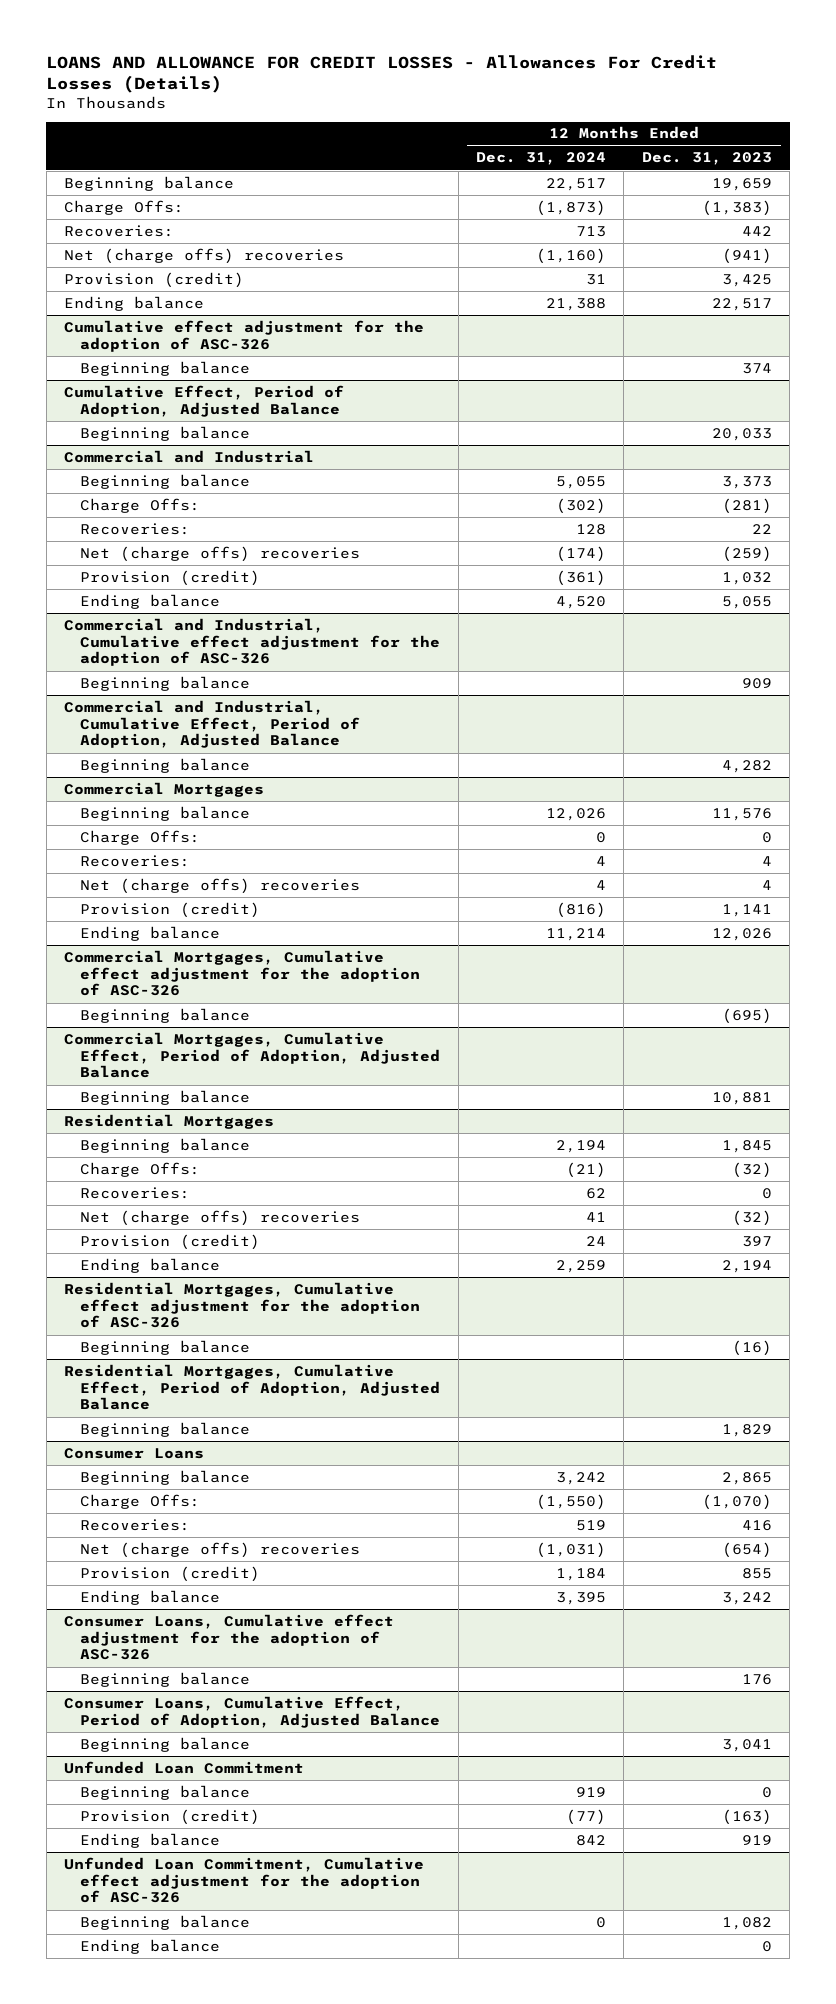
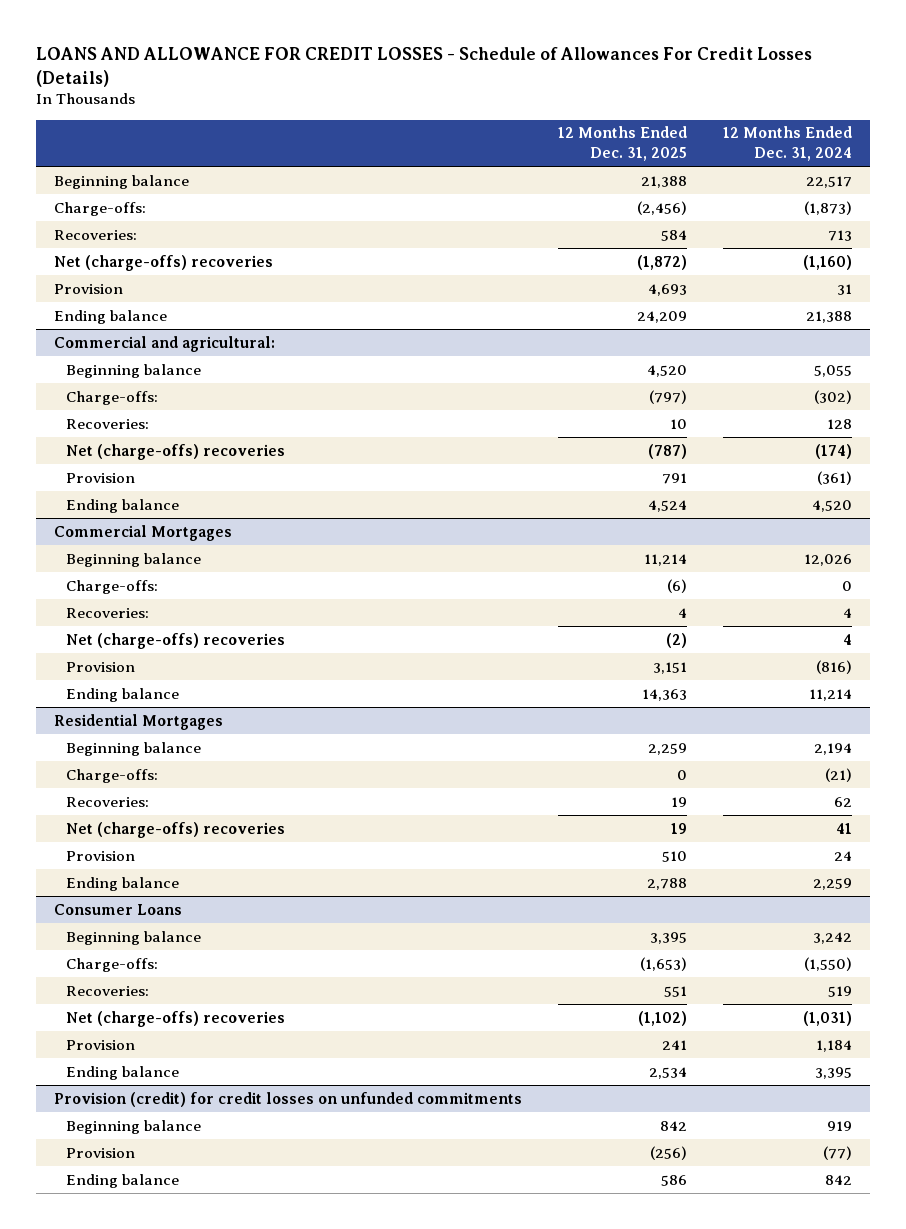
- LOANS AND ALLOWANCE FOR CREDIT LOSSES - Allowances For Credit Losses (Details)
+ LOANS AND ALLOWANCE FOR CREDIT LOSSES - Schedule of Allowances For Credit Losses (Details)
- | 12 Months Ended Dec. 31, 2024 | 12 Months Ended Dec. 31, 2023
+ | 12 Months Ended Dec. 31, 2025 | 12 Months Ended Dec. 31, 2024
- Charge Offs: | (1,873) | (1,383)
+ Charge-offs: | (2,456) | (1,873)
- Net (charge offs) recoveries | (1,160) | (941)
- Provision (credit) | 31 | 3,425
+ Net (charge-offs) recoveries | (1,872) | (1,160)
+ Provision | 4,693 | 31
- Cumulative effect adjustment for the adoption of ASC-326
- Beginning balance | | 374
- Cumulative Effect, Period of Adoption, Adjusted Balance
- Beginning balance | | 20,033
- Commercial and Industrial
+ Commercial and agricultural:
- Charge Offs: | (302) | (281)
+ Charge-offs: | (797) | (302)
- Net (charge offs) recoveries | (174) | (259)
- Provision (credit) | (361) | 1,032
+ Net (charge-offs) recoveries | (787) | (174)
+ Provision | 791 | (361)
- Commercial and Industrial, Cumulative effect adjustment for the adoption of ASC-326
- Beginning balance | | 909
- Commercial and Industrial, Cumulative Effect, Period of Adoption, Adjusted Balance
- Beginning balance | | 4,282
@ Commercial Mortgages
- Charge Offs: | 0 | 0
+ Charge-offs: | (6) | 0
- Net (charge offs) recoveries | 4 | 4
- Provision (credit) | (816) | 1,141
+ Net (charge-offs) recoveries | (2) | 4
+ Provision | 3,151 | (816)
- Commercial Mortgages, Cumulative effect adjustment for the adoption of ASC-326
- Beginning balance | | (695)
- Commercial Mortgages, Cumulative Effect, Period of Adoption, Adjusted Balance
- Beginning balance | | 10,881
@ Residential Mortgages
- Charge Offs: | (21) | (32)
+ Charge-offs: | 0 | (21)
- Net (charge offs) recoveries | 41 | (32)
- Provision (credit) | 24 | 397
+ Net (charge-offs) recoveries | 19 | 41
+ Provision | 510 | 24
- Residential Mortgages, Cumulative effect adjustment for the adoption of ASC-326
- Beginning balance | | (16)
- Residential Mortgages, Cumulative Effect, Period of Adoption, Adjusted Balance
- Beginning balance | | 1,829
@ Consumer Loans
- Charge Offs: | (1,550) | (1,070)
+ Charge-offs: | (1,653) | (1,550)
- Net (charge offs) recoveries | (1,031) | (654)
- Provision (credit) | 1,184 | 855
+ Net (charge-offs) recoveries | (1,102) | (1,031)
+ Provision | 241 | 1,184
- Consumer Loans, Cumulative effect adjustment for the adoption of ASC-326
- Beginning balance | | 176
- Consumer Loans, Cumulative Effect, Period of Adoption, Adjusted Balance
- Beginning balance | | 3,041
- Unfunded Loan Commitment
+ Provision (credit) for credit losses on unfunded commitments
- Provision (credit) | (77) | (163)
+ Provision | (256) | (77)
- Unfunded Loan Commitment, Cumulative effect adjustment for the adoption of ASC-326
- Beginning balance | 0 | 1,082
- Ending balance | | 0

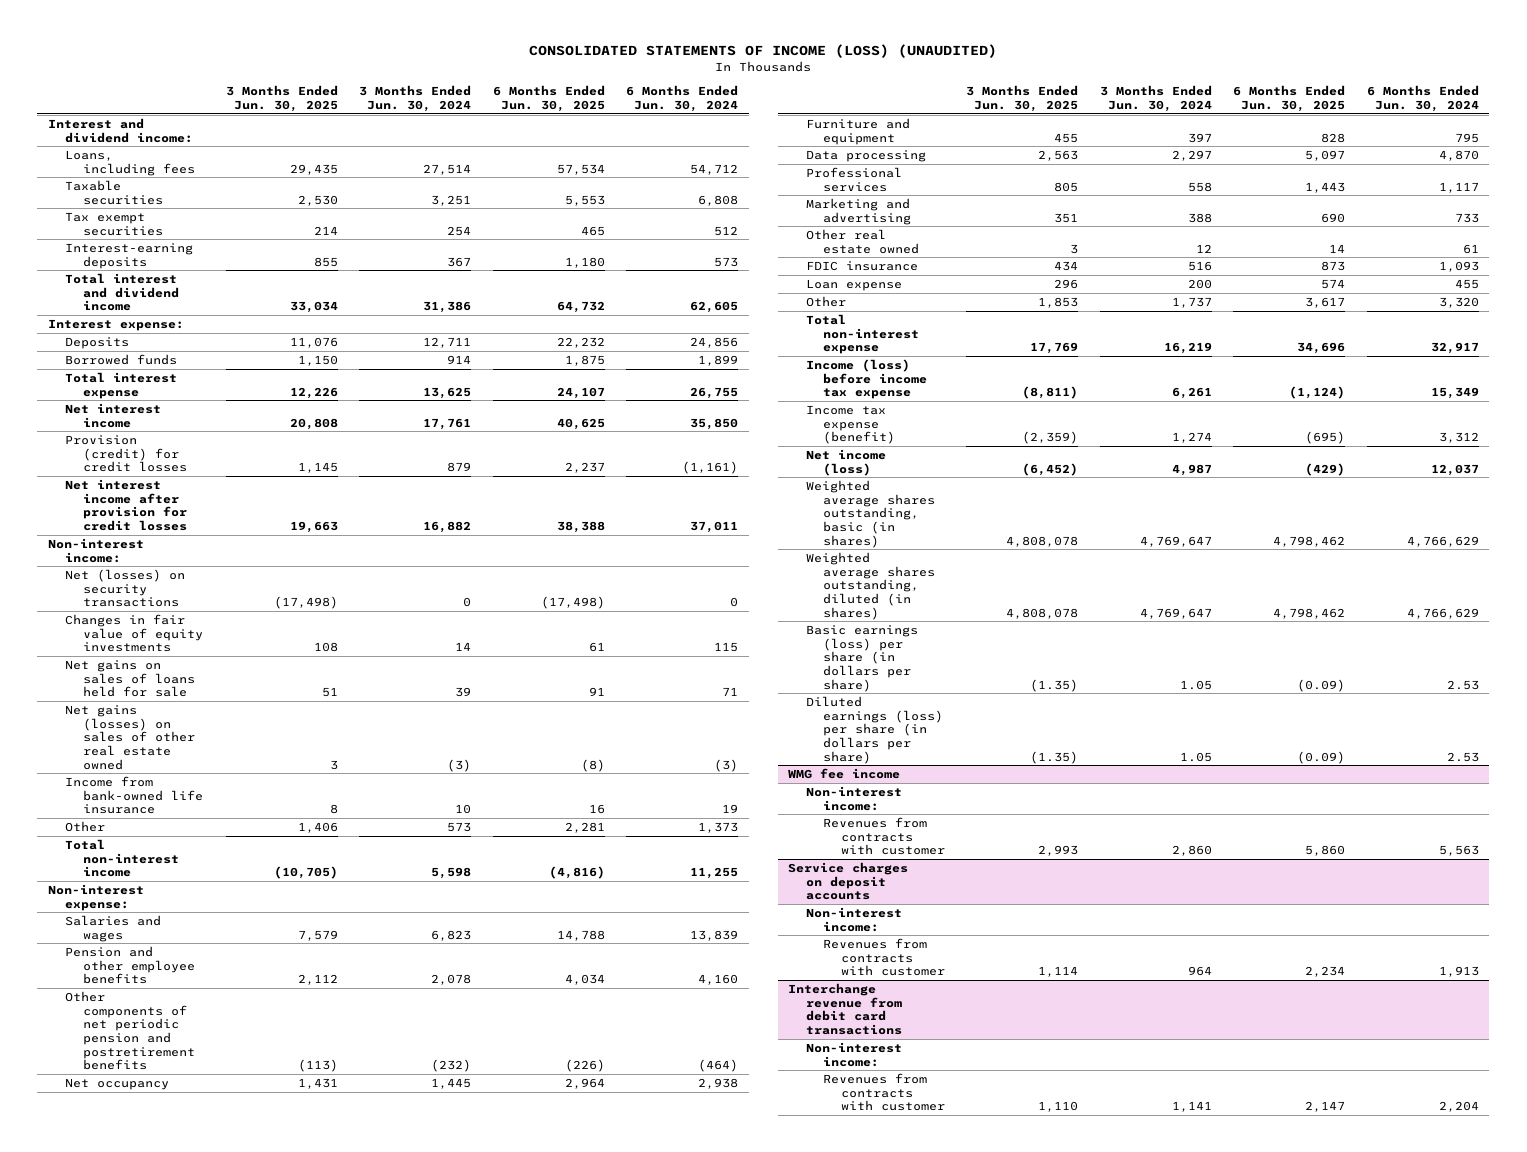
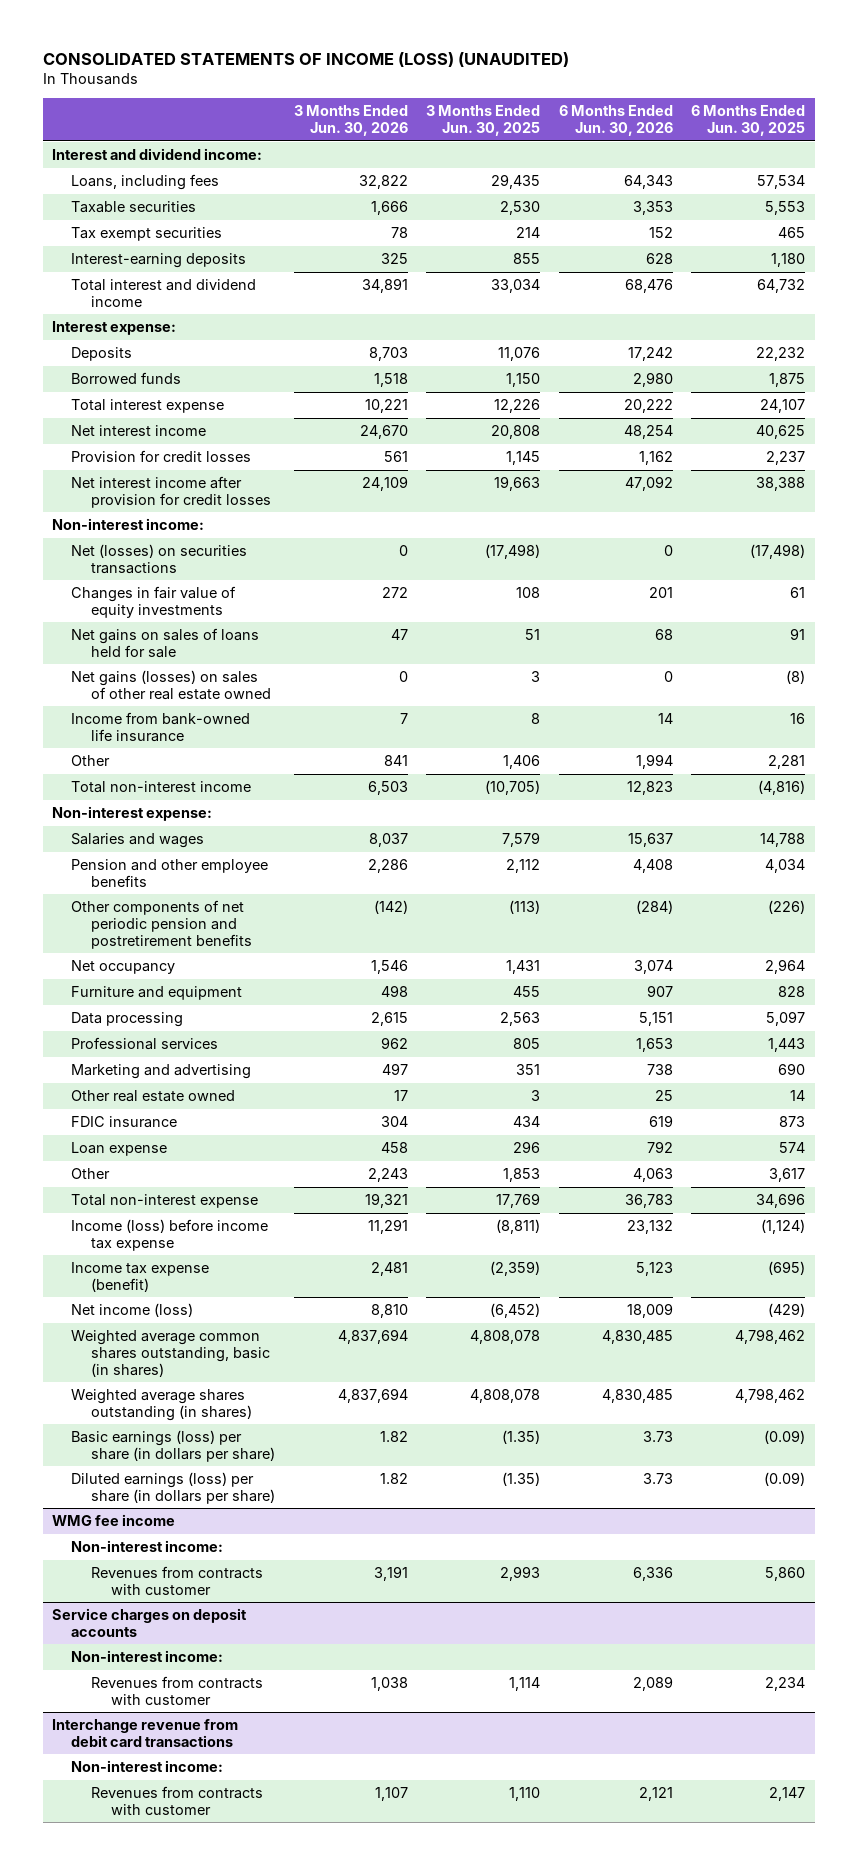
- | 3 Months Ended Jun. 30, 2025 | 3 Months Ended Jun. 30, 2024 | 6 Months Ended Jun. 30, 2025 | 6 Months Ended Jun. 30, 2024
+ | 3 Months Ended Jun. 30, 2026 | 3 Months Ended Jun. 30, 2025 | 6 Months Ended Jun. 30, 2026 | 6 Months Ended Jun. 30, 2025
- Provision (credit) for credit losses | 1,145 | 879 | 2,237 | (1,161)
+ Provision for credit losses | 561 | 1,145 | 1,162 | 2,237
- Net (losses) on security transactions | (17,498) | 0 | (17,498) | 0
+ Net (losses) on securities transactions | 0 | (17,498) | 0 | (17,498)
- Weighted average shares outstanding, basic (in shares) | 4,808,078 | 4,769,647 | 4,798,462 | 4,766,629
- Weighted average shares outstanding, diluted (in shares) | 4,808,078 | 4,769,647 | 4,798,462 | 4,766,629
+ Weighted average common shares outstanding, basic (in shares) | 4,837,694 | 4,808,078 | 4,830,485 | 4,798,462
+ Weighted average shares outstanding (in shares) | 4,837,694 | 4,808,078 | 4,830,485 | 4,798,462

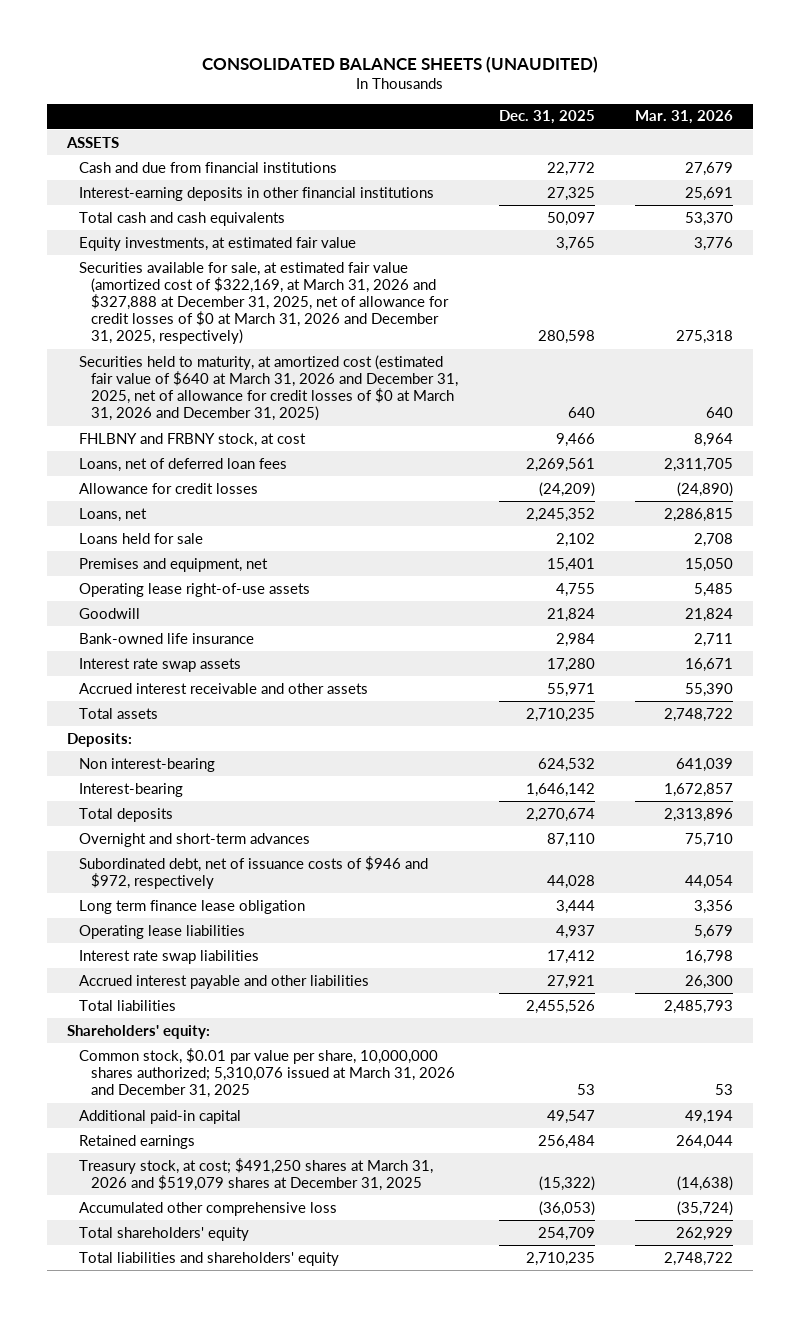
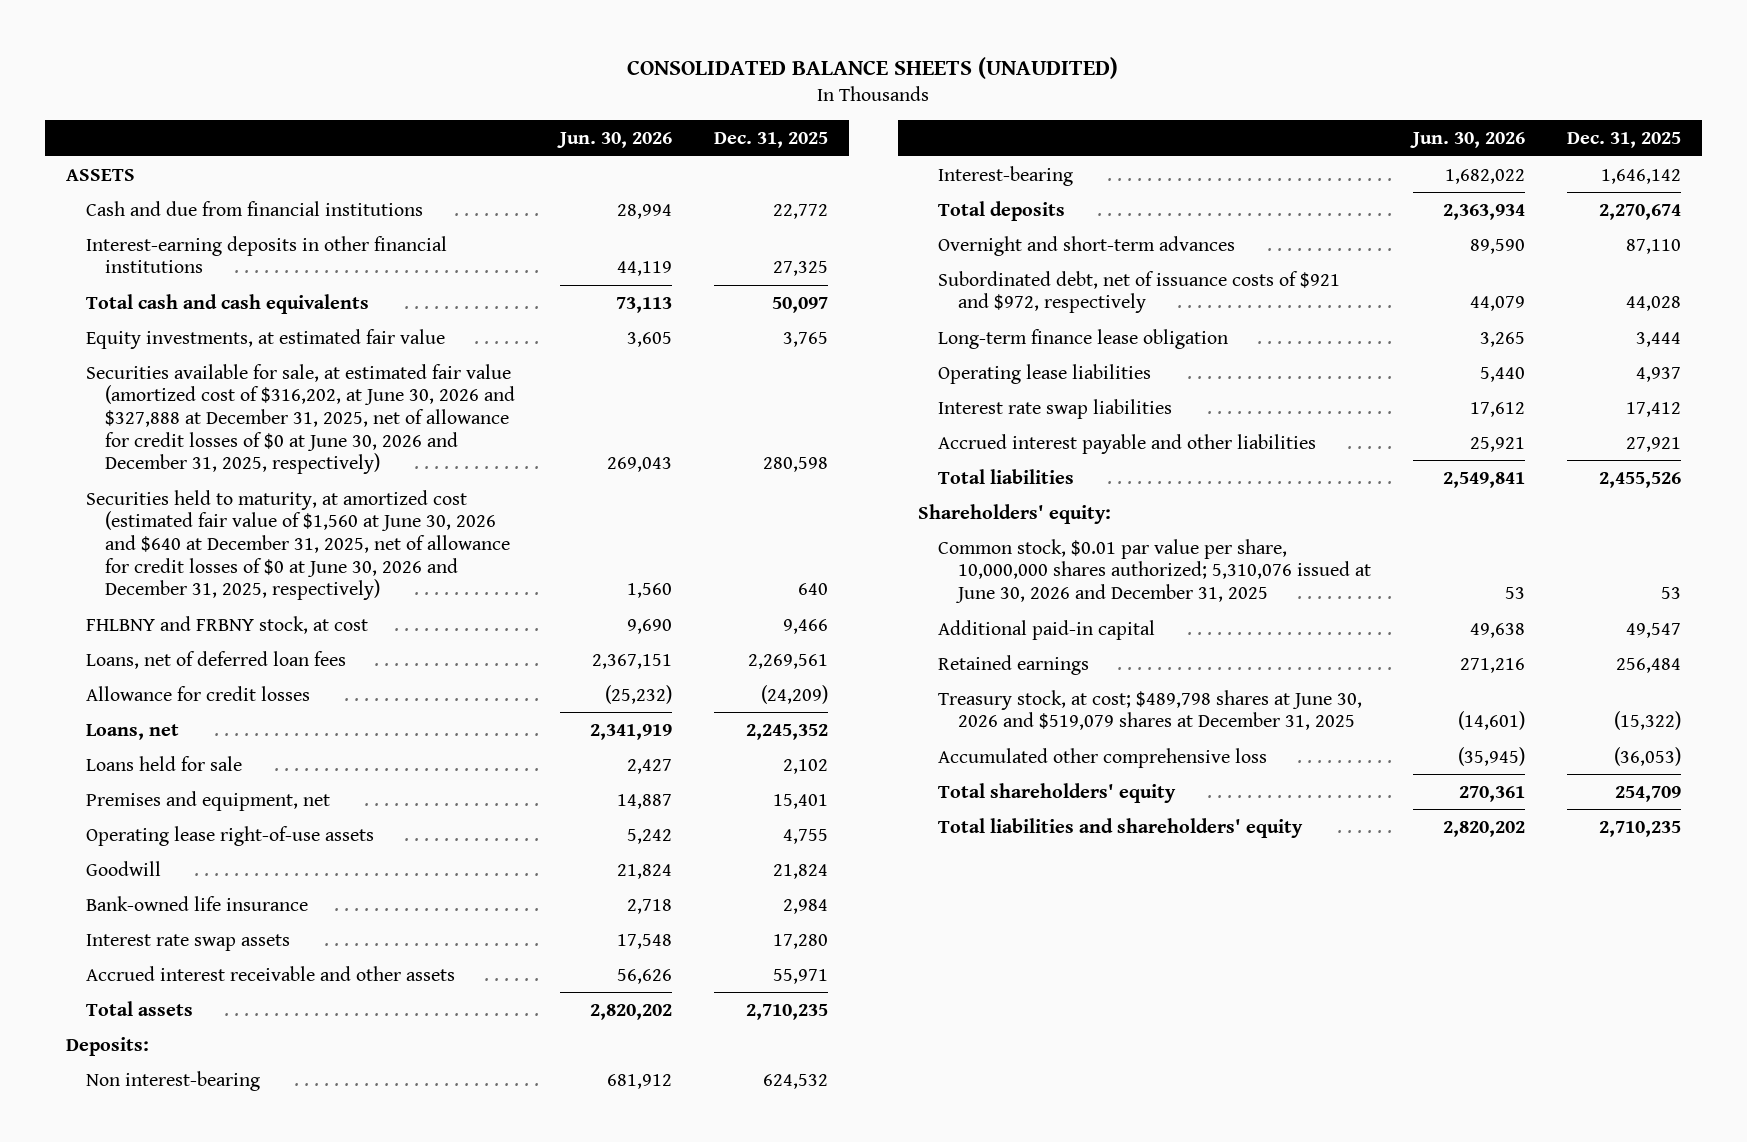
- | Dec. 31, 2025 | Mar. 31, 2026
+ | Jun. 30, 2026 | Dec. 31, 2025
- Securities available for sale, at estimated fair value (amortized cost of $322,169, at March 31, 2026 and $327,888 at December 31, 2025, net of allowance for credit losses of $0 at March 31, 2026 and December 31, 2025, respectively) | 280,598 | 275,318
- Securities held to maturity, at amortized cost (estimated fair value of $640 at March 31, 2026 and December 31, 2025, net of allowance for credit losses of $0 at March 31, 2026 and December 31, 2025) | 640 | 640
+ Securities available for sale, at estimated fair value (amortized cost of $316,202, at June 30, 2026 and $327,888 at December 31, 2025, net of allowance for credit losses of $0 at June 30, 2026 and December 31, 2025, respectively) | 269,043 | 280,598
+ Securities held to maturity, at amortized cost (estimated fair value of $1,560 at June 30, 2026 and $640 at December 31, 2025, net of allowance for credit losses of $0 at June 30, 2026 and December 31, 2025, respectively) | 1,560 | 640
- Subordinated debt, net of issuance costs of $946 and $972, respectively | 44,028 | 44,054
- Long term finance lease obligation | 3,444 | 3,356
+ Subordinated debt, net of issuance costs of $921 and $972, respectively | 44,079 | 44,028
+ Long-term finance lease obligation | 3,265 | 3,444
- Common stock, $0.01 par value per share, 10,000,000 shares authorized; 5,310,076 issued at March 31, 2026 and December 31, 2025 | 53 | 53
+ Common stock, $0.01 par value per share, 10,000,000 shares authorized; 5,310,076 issued at June 30, 2026 and December 31, 2025 | 53 | 53
- Treasury stock, at cost; $491,250 shares at March 31, 2026 and $519,079 shares at December 31, 2025 | (15,322) | (14,638)
+ Treasury stock, at cost; $489,798 shares at June 30, 2026 and $519,079 shares at December 31, 2025 | (14,601) | (15,322)

